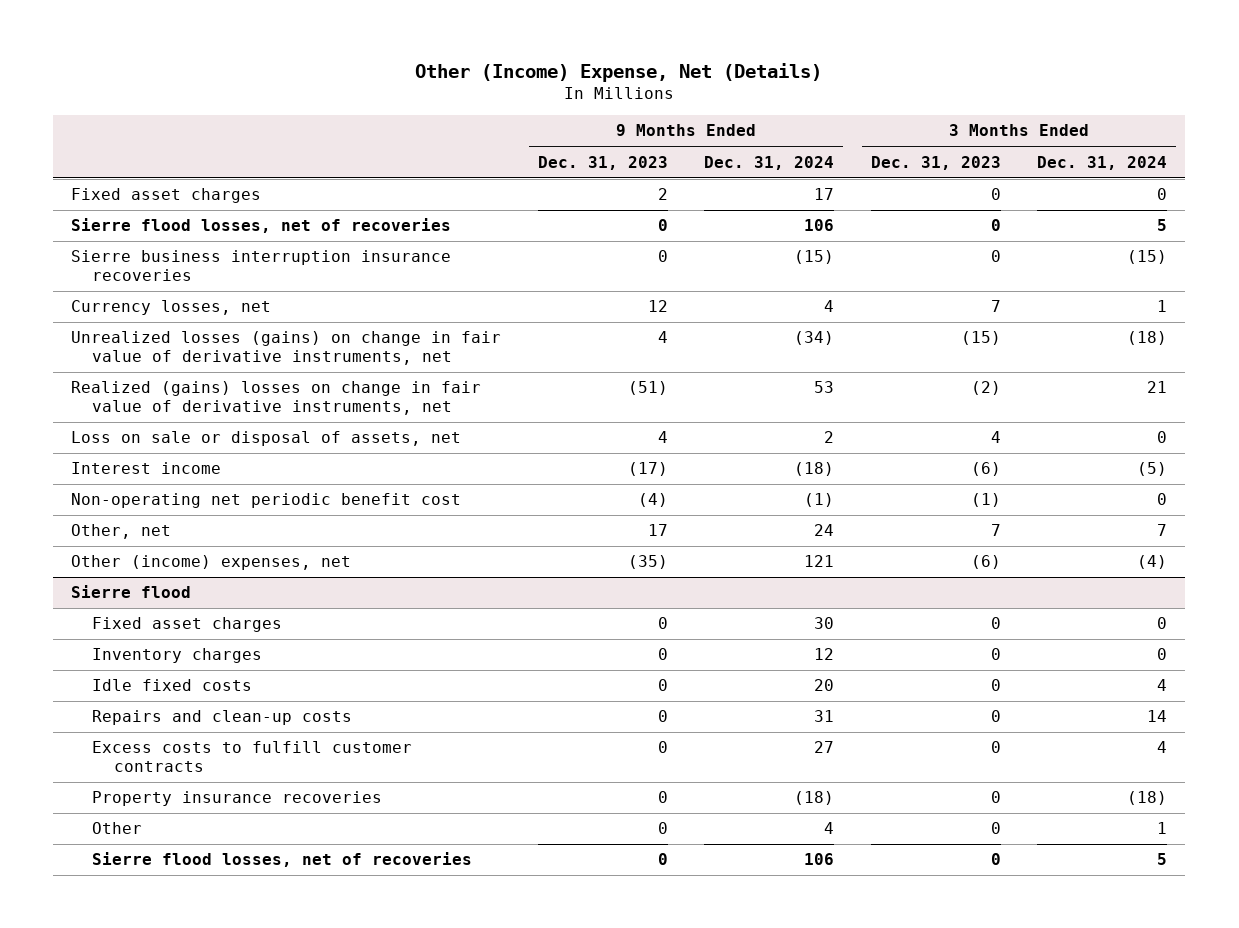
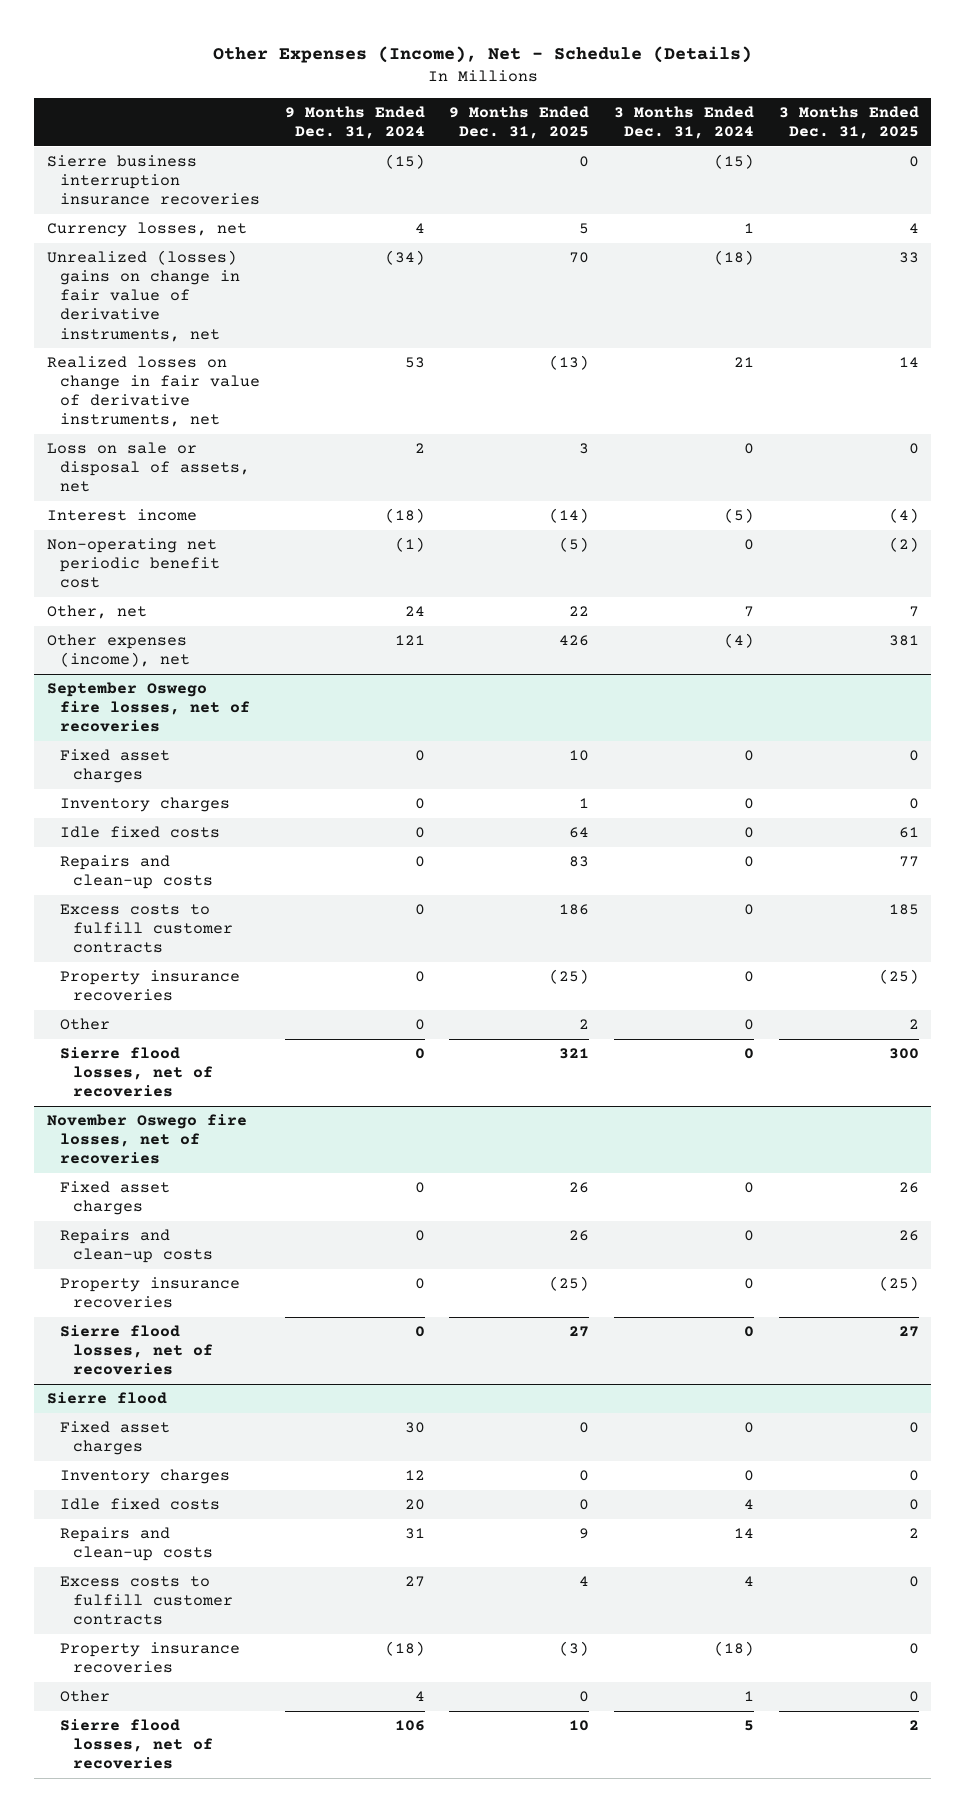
- Other (Income) Expense, Net (Details)
+ Other Expenses (Income), Net - Schedule (Details)
- | 9 Months Ended Dec. 31, 2023 | 9 Months Ended Dec. 31, 2024 | 3 Months Ended Dec. 31, 2023 | 3 Months Ended Dec. 31, 2024
+ | 9 Months Ended Dec. 31, 2024 | 9 Months Ended Dec. 31, 2025 | 3 Months Ended Dec. 31, 2024 | 3 Months Ended Dec. 31, 2025
- Fixed asset charges | 2 | 17 | 0 | 0
- Sierre flood losses, net of recoveries | 0 | 106 | 0 | 5
- Unrealized losses (gains) on change in fair value of derivative instruments, net | 4 | (34) | (15) | (18)
- Realized (gains) losses on change in fair value of derivative instruments, net | (51) | 53 | (2) | 21
+ Unrealized (losses) gains on change in fair value of derivative instruments, net | (34) | 70 | (18) | 33
+ Realized losses on change in fair value of derivative instruments, net | 53 | (13) | 21 | 14
- Other (income) expenses, net | (35) | 121 | (6) | (4)
+ Other expenses (income), net | 121 | 426 | (4) | 381
+ September Oswego fire losses, net of recoveries
+ Fixed asset charges | 0 | 10 | 0 | 0
+ Inventory charges | 0 | 1 | 0 | 0
+ Idle fixed costs | 0 | 64 | 0 | 61
+ Repairs and clean-up costs | 0 | 83 | 0 | 77
+ Excess costs to fulfill customer contracts | 0 | 186 | 0 | 185
+ Property insurance recoveries | 0 | (25) | 0 | (25)
+ Other | 0 | 2 | 0 | 2
+ Sierre flood losses, net of recoveries | 0 | 321 | 0 | 300
+ November Oswego fire losses, net of recoveries
+ Fixed asset charges | 0 | 26 | 0 | 26
+ Repairs and clean-up costs | 0 | 26 | 0 | 26
+ Property insurance recoveries | 0 | (25) | 0 | (25)
+ Sierre flood losses, net of recoveries | 0 | 27 | 0 | 27

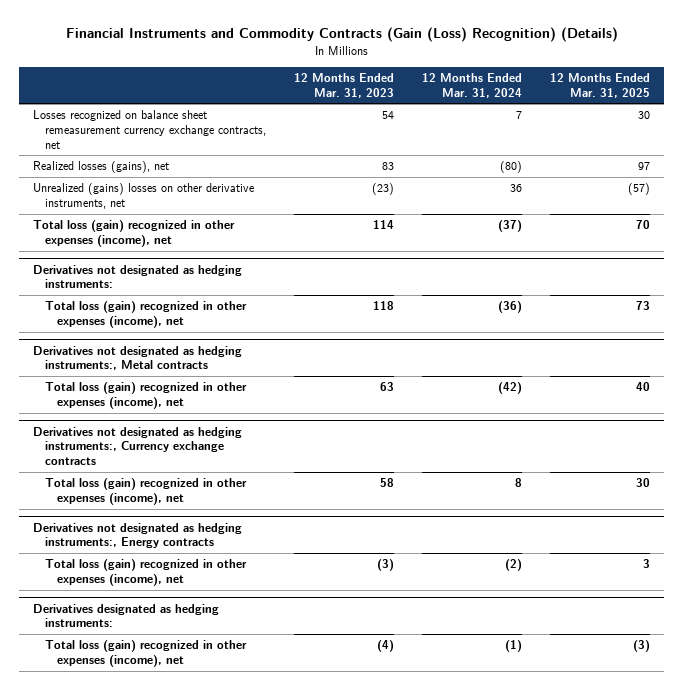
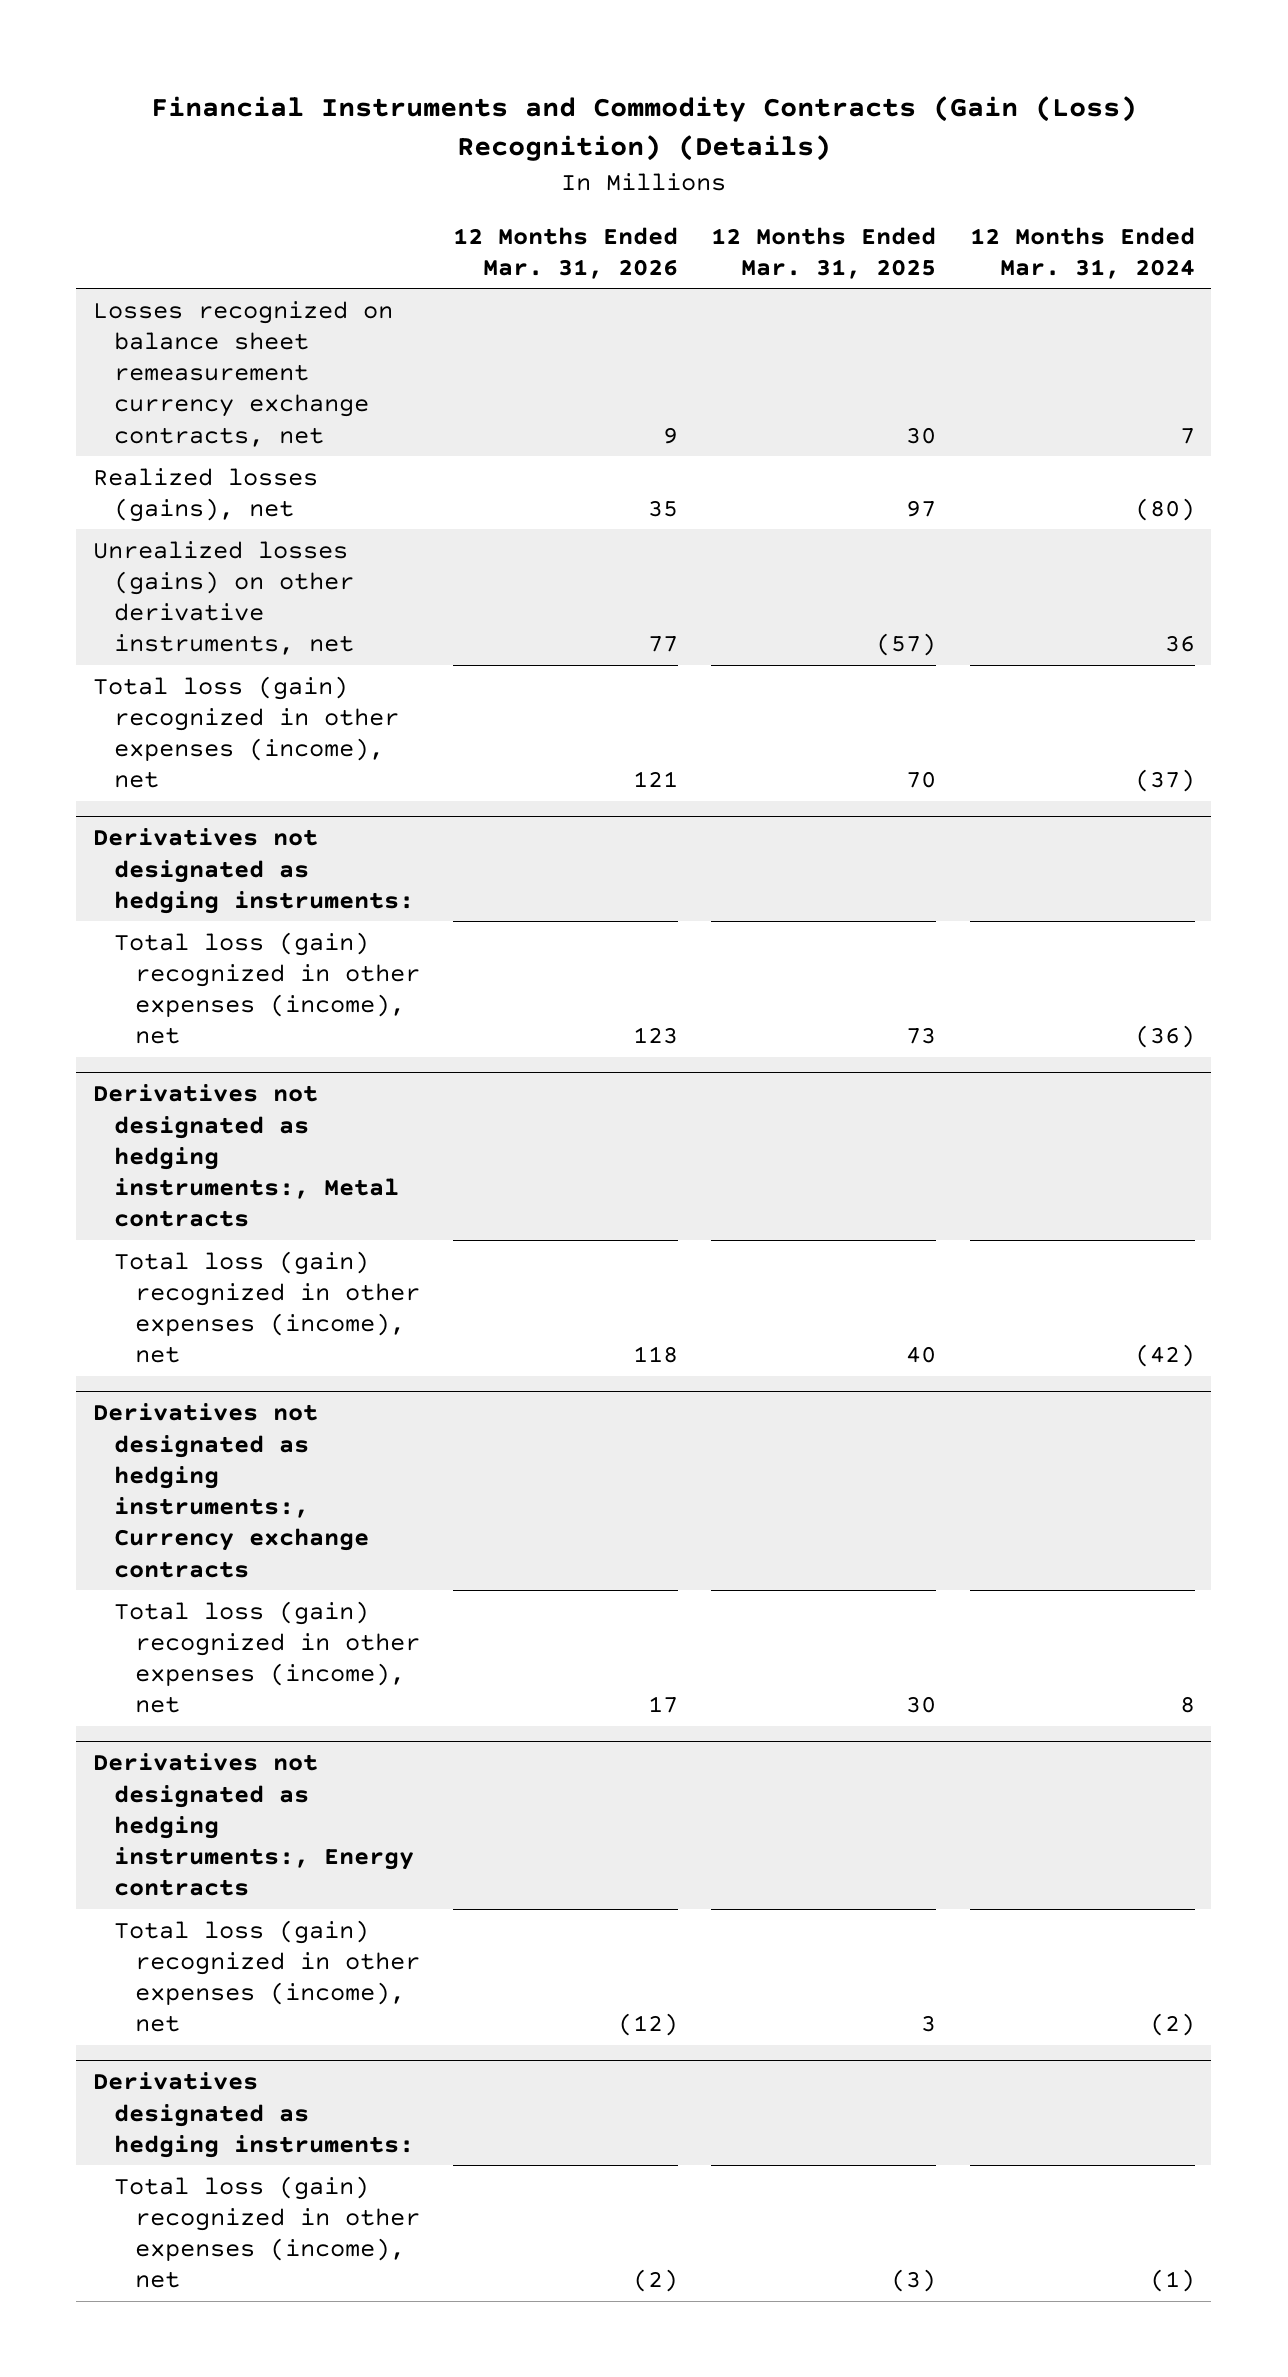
- | 12 Months Ended Mar. 31, 2023 | 12 Months Ended Mar. 31, 2024 | 12 Months Ended Mar. 31, 2025
+ | 12 Months Ended Mar. 31, 2026 | 12 Months Ended Mar. 31, 2025 | 12 Months Ended Mar. 31, 2024
- Unrealized (gains) losses on other derivative instruments, net | (23) | 36 | (57)
+ Unrealized losses (gains) on other derivative instruments, net | 77 | (57) | 36

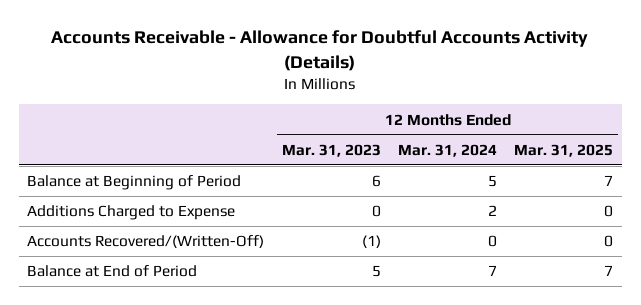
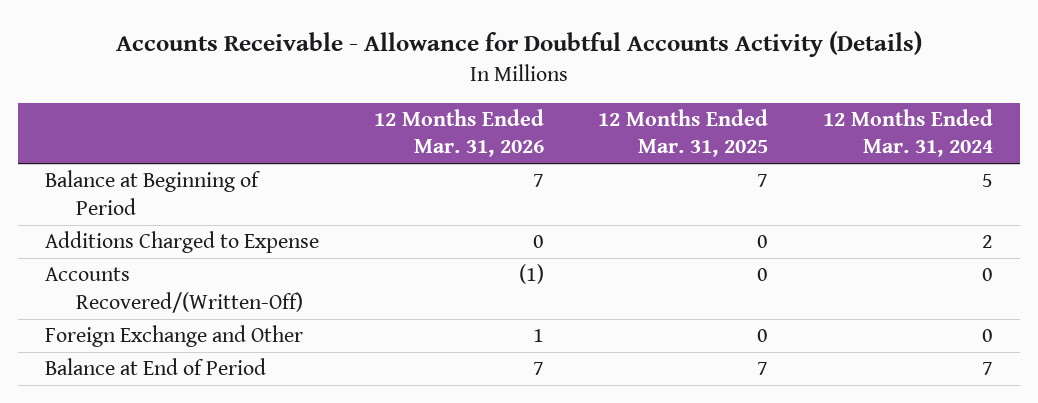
- | 12 Months Ended Mar. 31, 2023 | 12 Months Ended Mar. 31, 2024 | 12 Months Ended Mar. 31, 2025
+ | 12 Months Ended Mar. 31, 2026 | 12 Months Ended Mar. 31, 2025 | 12 Months Ended Mar. 31, 2024
+ Foreign Exchange and Other | 1 | 0 | 0

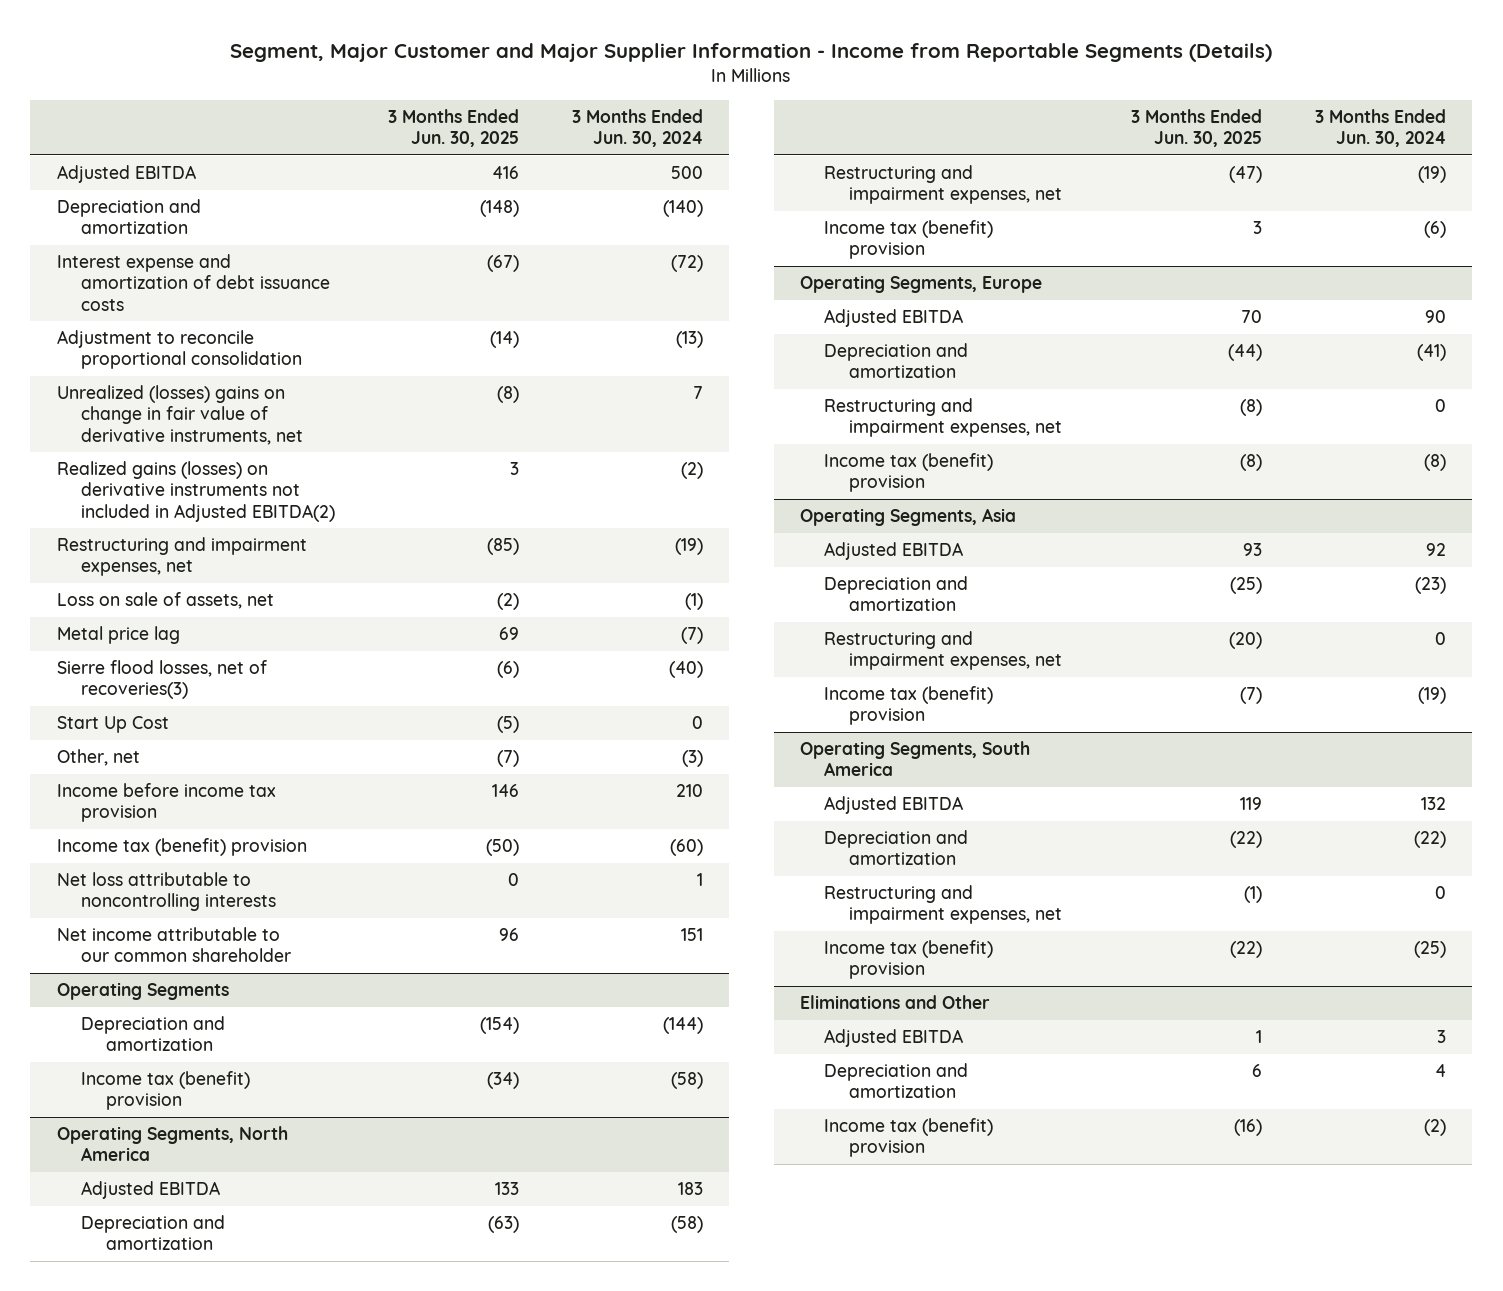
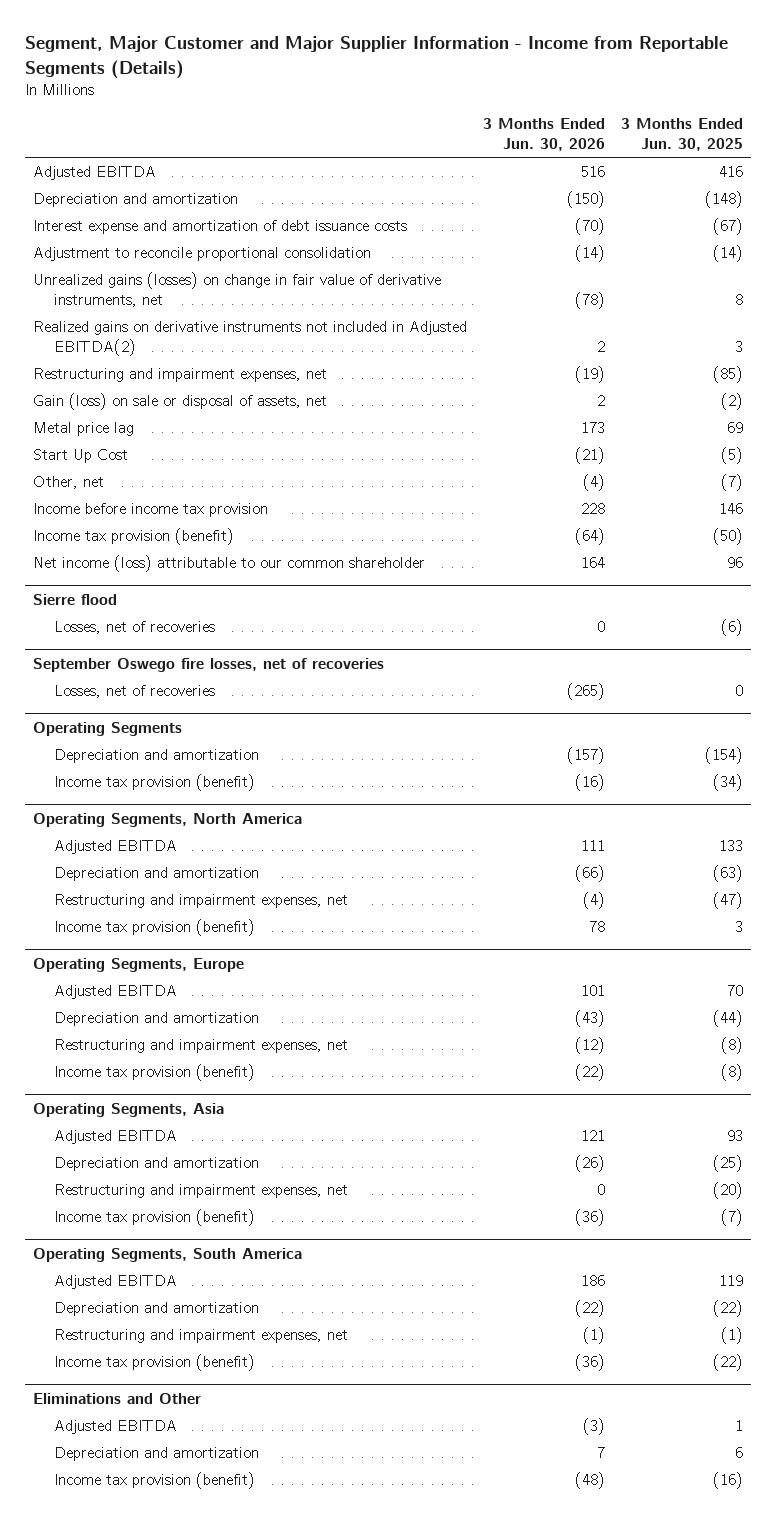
- | 3 Months Ended Jun. 30, 2025 | 3 Months Ended Jun. 30, 2024
+ | 3 Months Ended Jun. 30, 2026 | 3 Months Ended Jun. 30, 2025
- Unrealized (losses) gains on change in fair value of derivative instruments, net | (8) | 7
- Realized gains (losses) on derivative instruments not included in Adjusted EBITDA(2) | 3 | (2)
+ Unrealized gains (losses) on change in fair value of derivative instruments, net | (78) | 8
+ Realized gains on derivative instruments not included in Adjusted EBITDA(2) | 2 | 3
- Loss on sale of assets, net | (2) | (1)
+ Gain (loss) on sale or disposal of assets, net | 2 | (2)
- Sierre flood losses, net of recoveries(3) | (6) | (40)
- Income tax (benefit) provision | (50) | (60)
- Net loss attributable to noncontrolling interests | 0 | 1
- Net income attributable to our common shareholder | 96 | 151
+ Income tax provision (benefit) | (64) | (50)
+ Net income (loss) attributable to our common shareholder | 164 | 96
+ Sierre flood
+ Losses, net of recoveries | 0 | (6)
+ September Oswego fire losses, net of recoveries
+ Losses, net of recoveries | (265) | 0
@ Operating Segments
- Income tax (benefit) provision | (34) | (58)
+ Income tax provision (benefit) | (16) | (34)
@ Operating Segments, North America
- Income tax (benefit) provision | 3 | (6)
+ Income tax provision (benefit) | 78 | 3
@ Operating Segments, Europe
- Income tax (benefit) provision | (8) | (8)
+ Income tax provision (benefit) | (22) | (8)
@ Operating Segments, Asia
- Income tax (benefit) provision | (7) | (19)
+ Income tax provision (benefit) | (36) | (7)
@ Operating Segments, South America
- Income tax (benefit) provision | (22) | (25)
+ Income tax provision (benefit) | (36) | (22)
@ Eliminations and Other
- Income tax (benefit) provision | (16) | (2)
+ Income tax provision (benefit) | (48) | (16)

